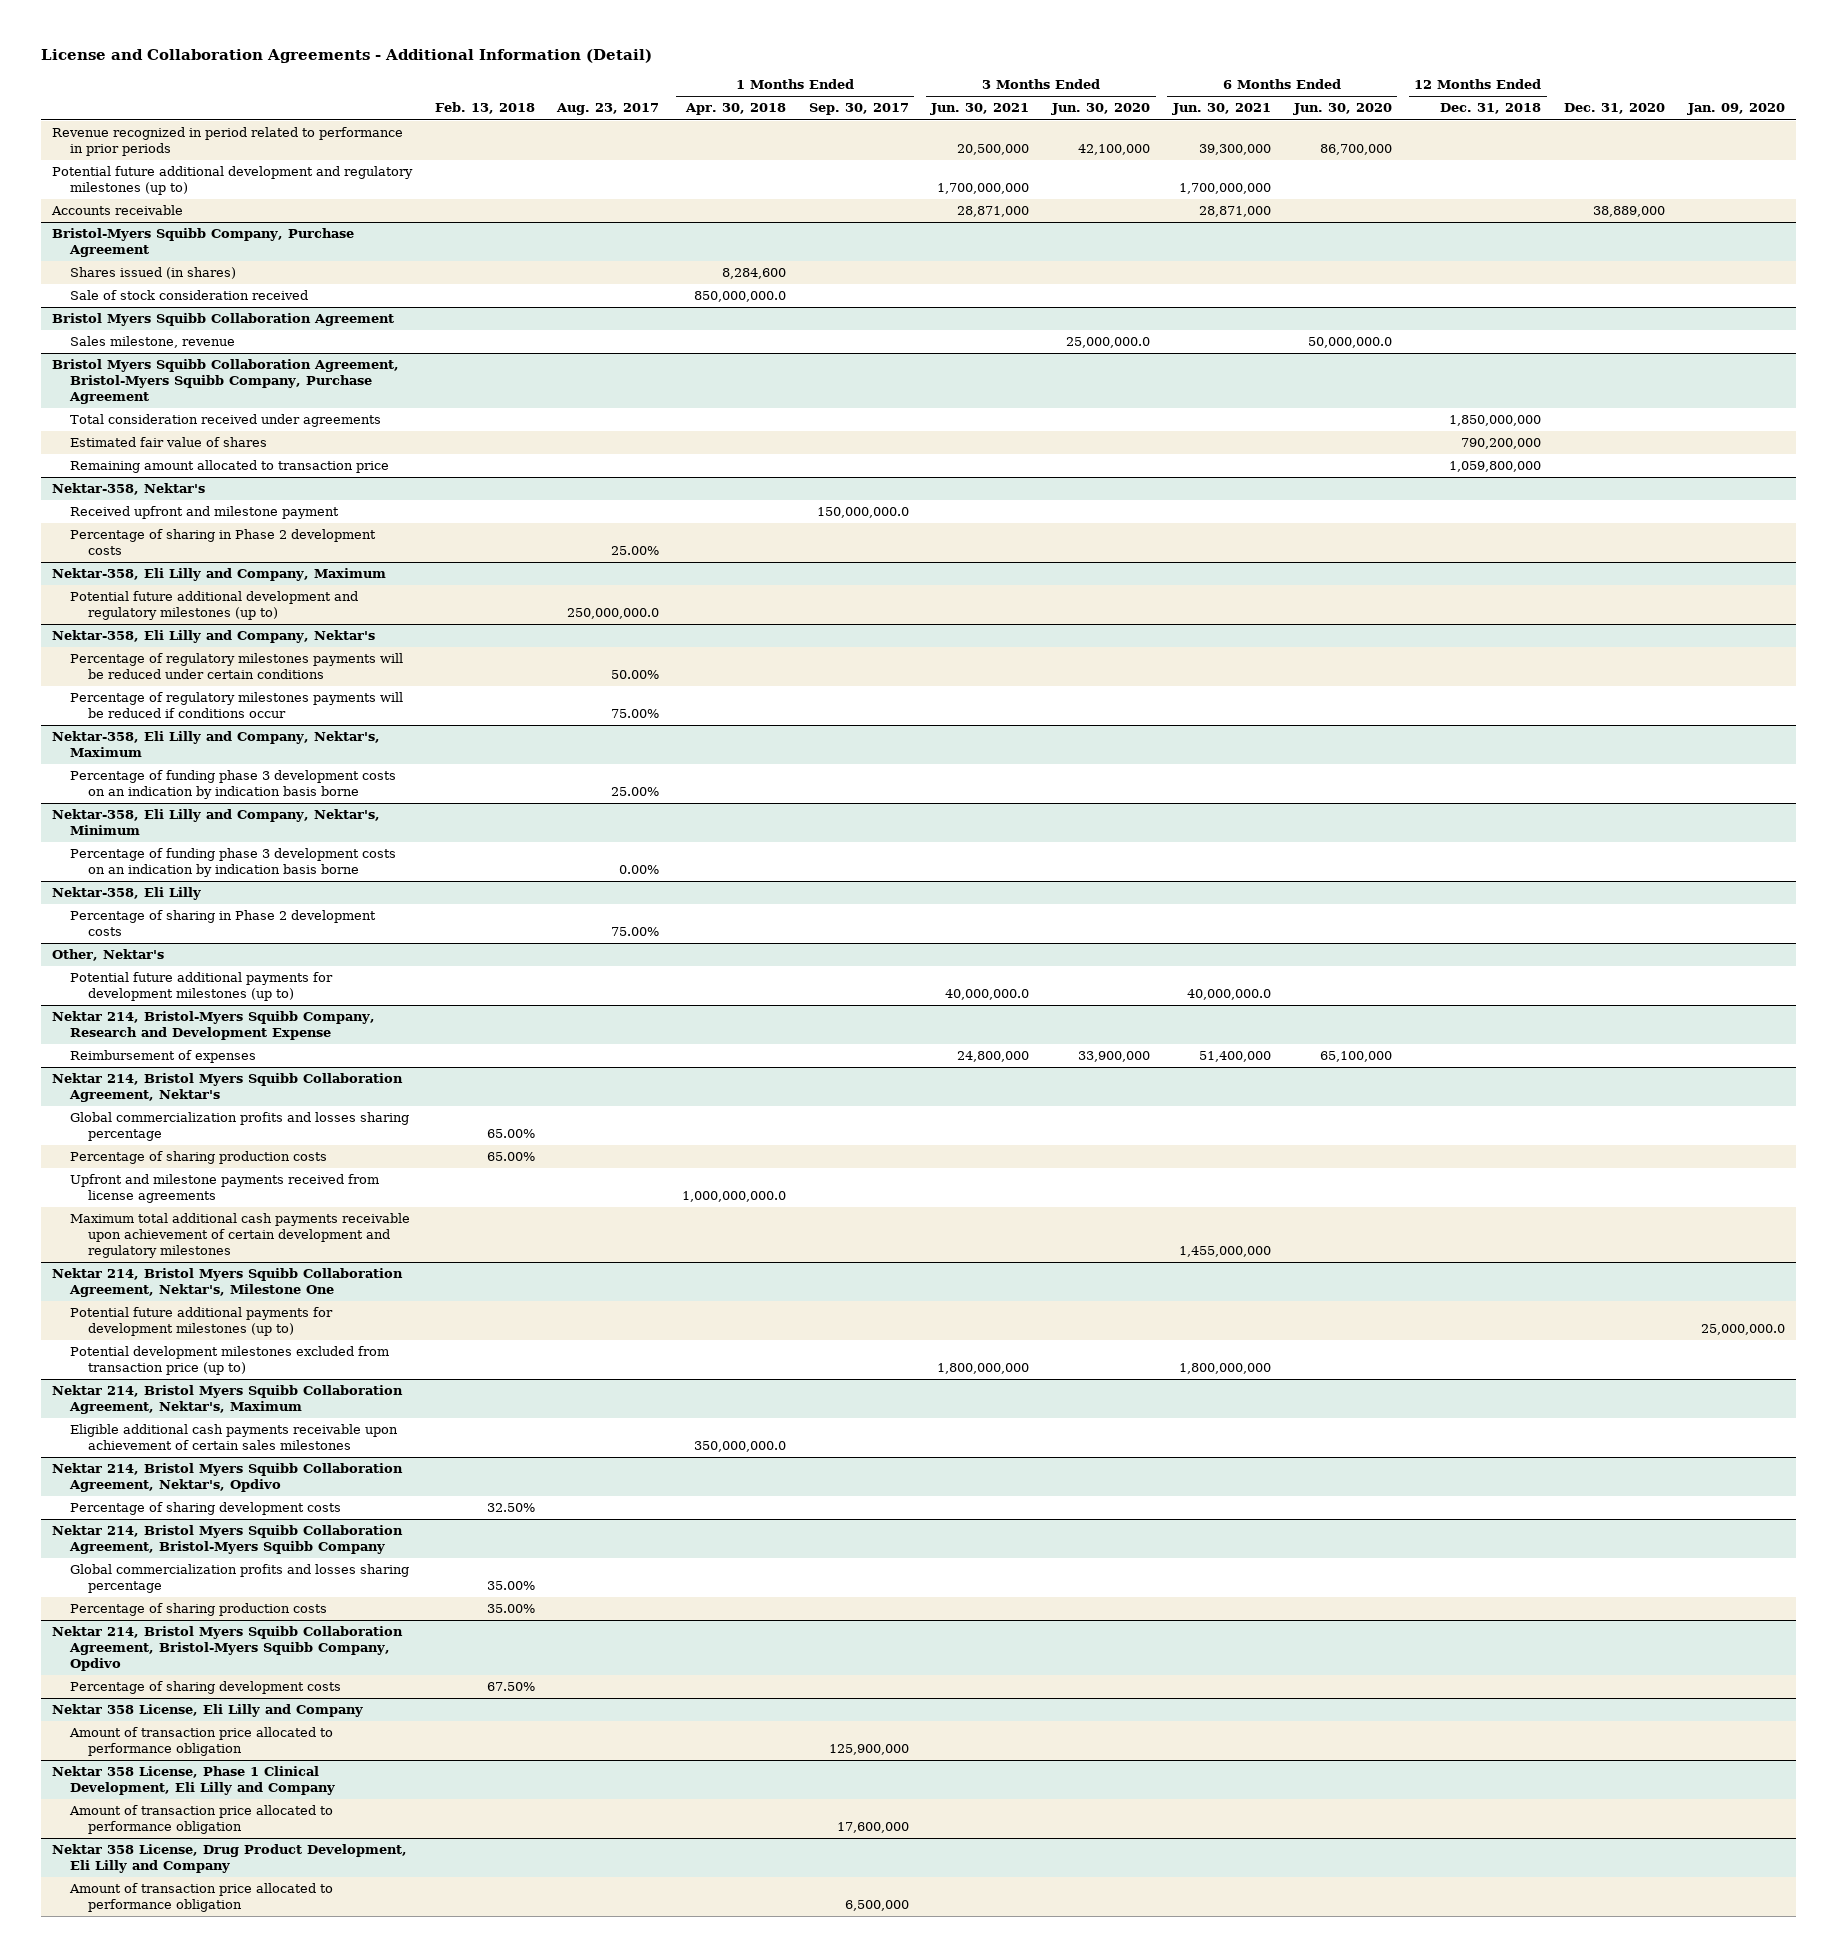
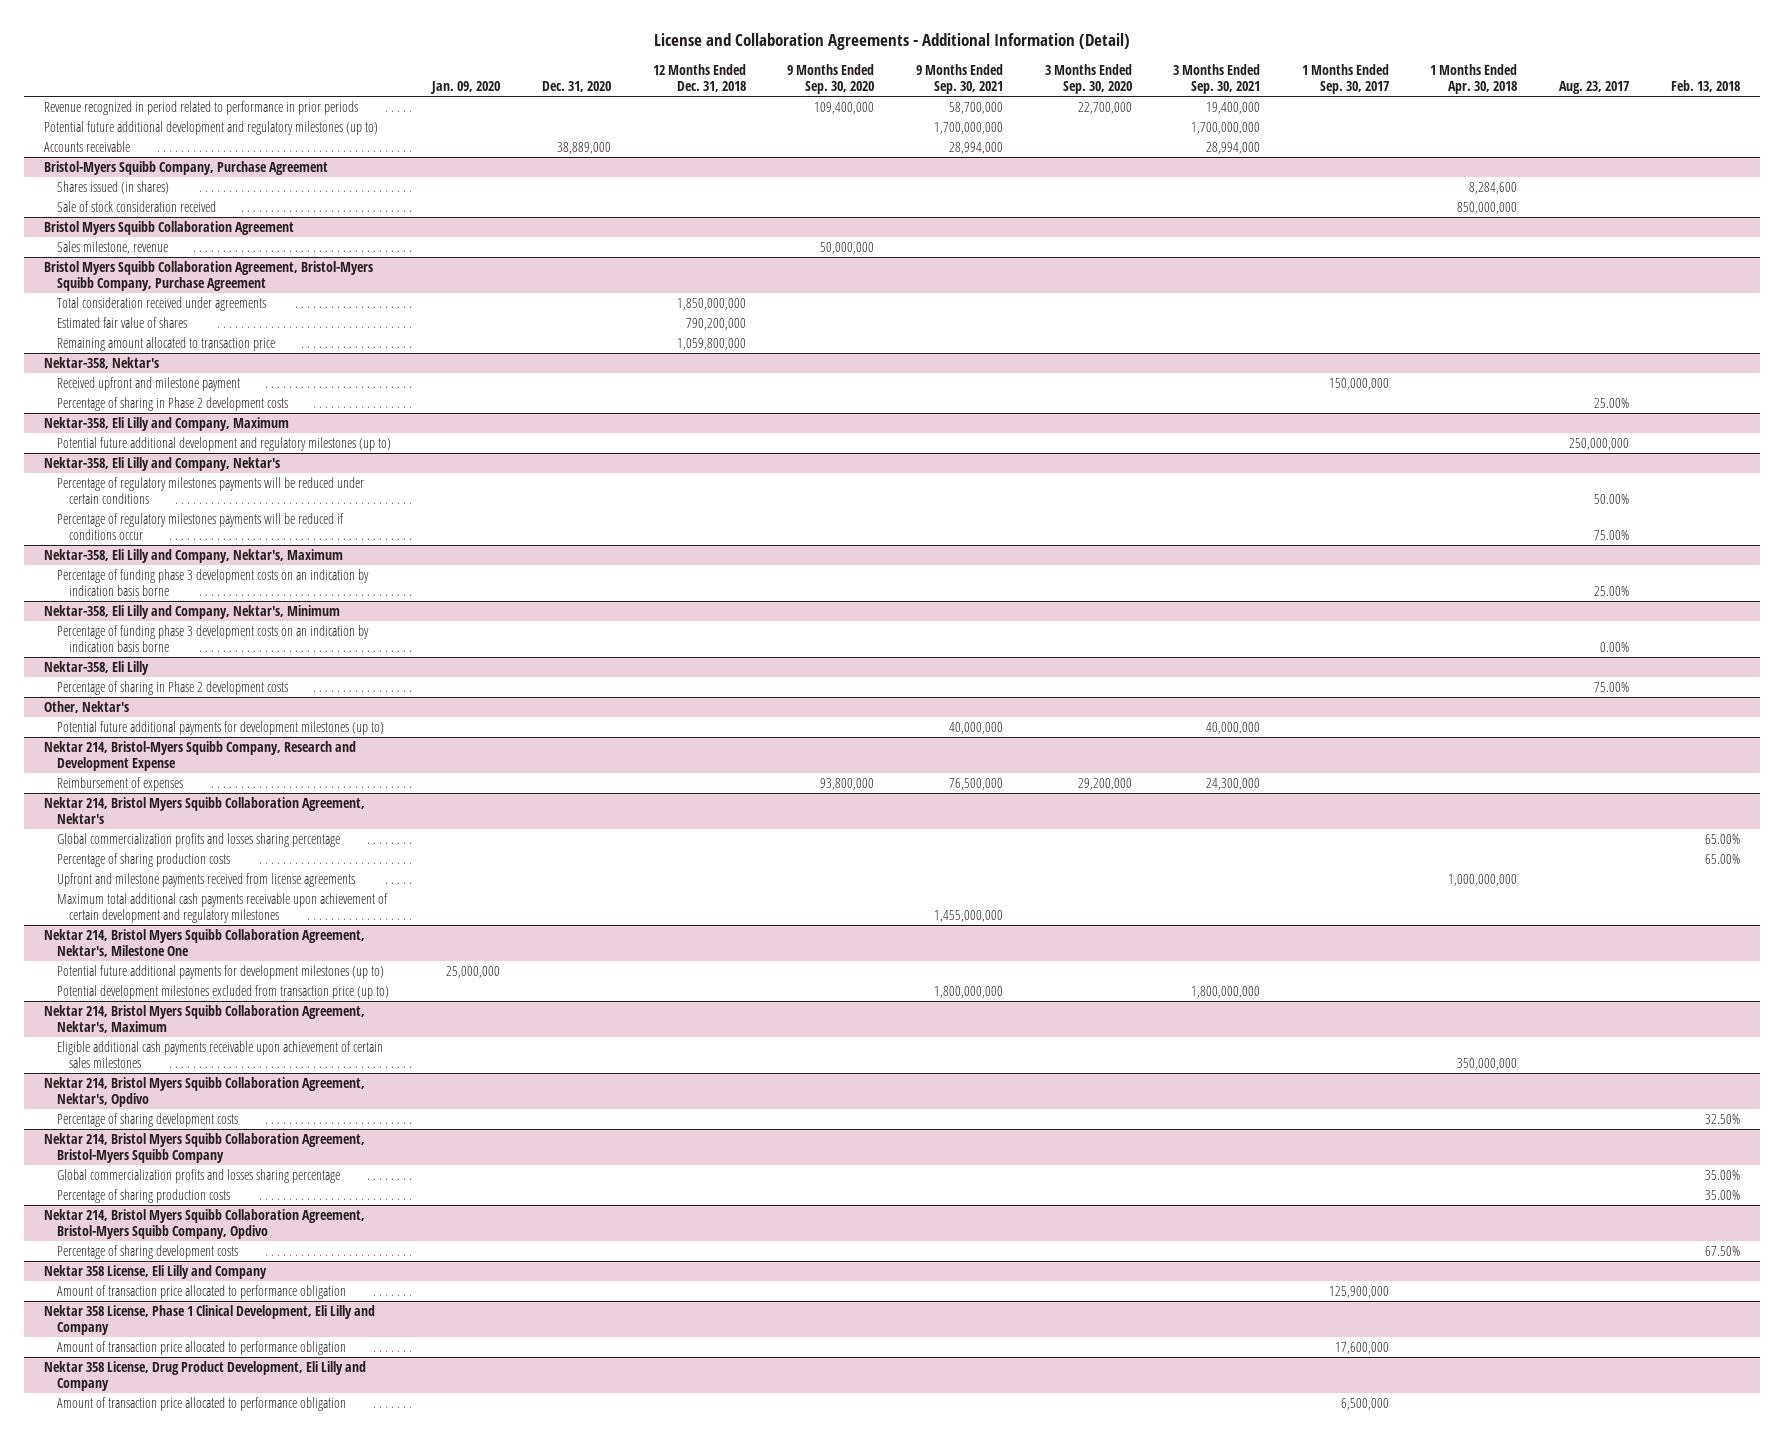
- | Feb. 13, 2018 | Aug. 23, 2017 | 1 Months Ended Apr. 30, 2018 | 1 Months Ended Sep. 30, 2017 | 3 Months Ended Jun. 30, 2021 | 3 Months Ended Jun. 30, 2020 | 6 Months Ended Jun. 30, 2021 | 6 Months Ended Jun. 30, 2020 | 12 Months Ended Dec. 31, 2018 | Dec. 31, 2020 | Jan. 09, 2020
+ | Jan. 09, 2020 | Dec. 31, 2020 | 12 Months Ended Dec. 31, 2018 | 9 Months Ended Sep. 30, 2020 | 9 Months Ended Sep. 30, 2021 | 3 Months Ended Sep. 30, 2020 | 3 Months Ended Sep. 30, 2021 | 1 Months Ended Sep. 30, 2017 | 1 Months Ended Apr. 30, 2018 | Aug. 23, 2017 | Feb. 13, 2018
@ Bristol-Myers Squibb Company, Purchase Agreement
- Sale of stock consideration received | | | 850,000,000.0 | | | | | | | |
+ Sale of stock consideration received | | | | | | | | | 850,000,000 | |
@ Nektar-358, Nektar's
- Received upfront and milestone payment | | | | 150,000,000.0 | | | | | | |
+ Received upfront and milestone payment | | | | | | | | 150,000,000 | | |
@ Nektar-358, Eli Lilly and Company, Maximum
- Potential future additional development and regulatory milestones (up to) | | 250,000,000.0 | | | | | | | | |
+ Potential future additional development and regulatory milestones (up to) | | | | | | | | | | 250,000,000 |
@ Nektar 214, Bristol Myers Squibb Collaboration Agreement, Nektar's
- Upfront and milestone payments received from license agreements | | | 1,000,000,000.0 | | | | | | | |
+ Upfront and milestone payments received from license agreements | | | | | | | | | 1,000,000,000 | |
@ Nektar 214, Bristol Myers Squibb Collaboration Agreement, Nektar's, Milestone One
- Potential future additional payments for development milestones (up to) | | | | | | | | | | | 25,000,000.0
+ Potential future additional payments for development milestones (up to) | 25,000,000 | | | | | | | | | |
@ Nektar 214, Bristol Myers Squibb Collaboration Agreement, Nektar's, Maximum
- Eligible additional cash payments receivable upon achievement of certain sales milestones | | | 350,000,000.0 | | | | | | | |
+ Eligible additional cash payments receivable upon achievement of certain sales milestones | | | | | | | | | 350,000,000 | |

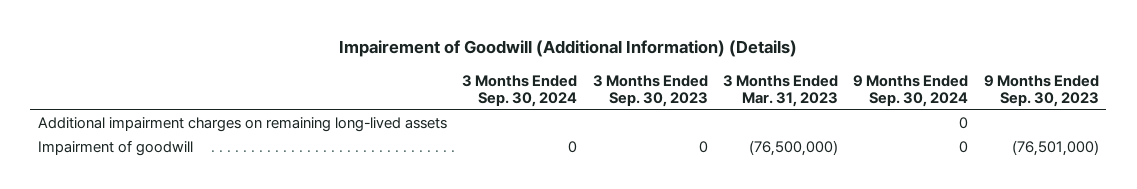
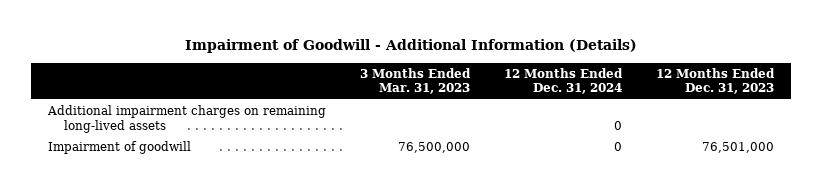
- Impairement of Goodwill (Additional Information) (Details)
+ Impairment of Goodwill - Additional Information (Details)
- | 3 Months Ended Sep. 30, 2024 | 3 Months Ended Sep. 30, 2023 | 3 Months Ended Mar. 31, 2023 | 9 Months Ended Sep. 30, 2024 | 9 Months Ended Sep. 30, 2023
+ | 3 Months Ended Mar. 31, 2023 | 12 Months Ended Dec. 31, 2024 | 12 Months Ended Dec. 31, 2023
- Impairment of goodwill | 0 | 0 | (76,500,000) | 0 | (76,501,000)
+ Impairment of goodwill | 76,500,000 | 0 | 76,501,000

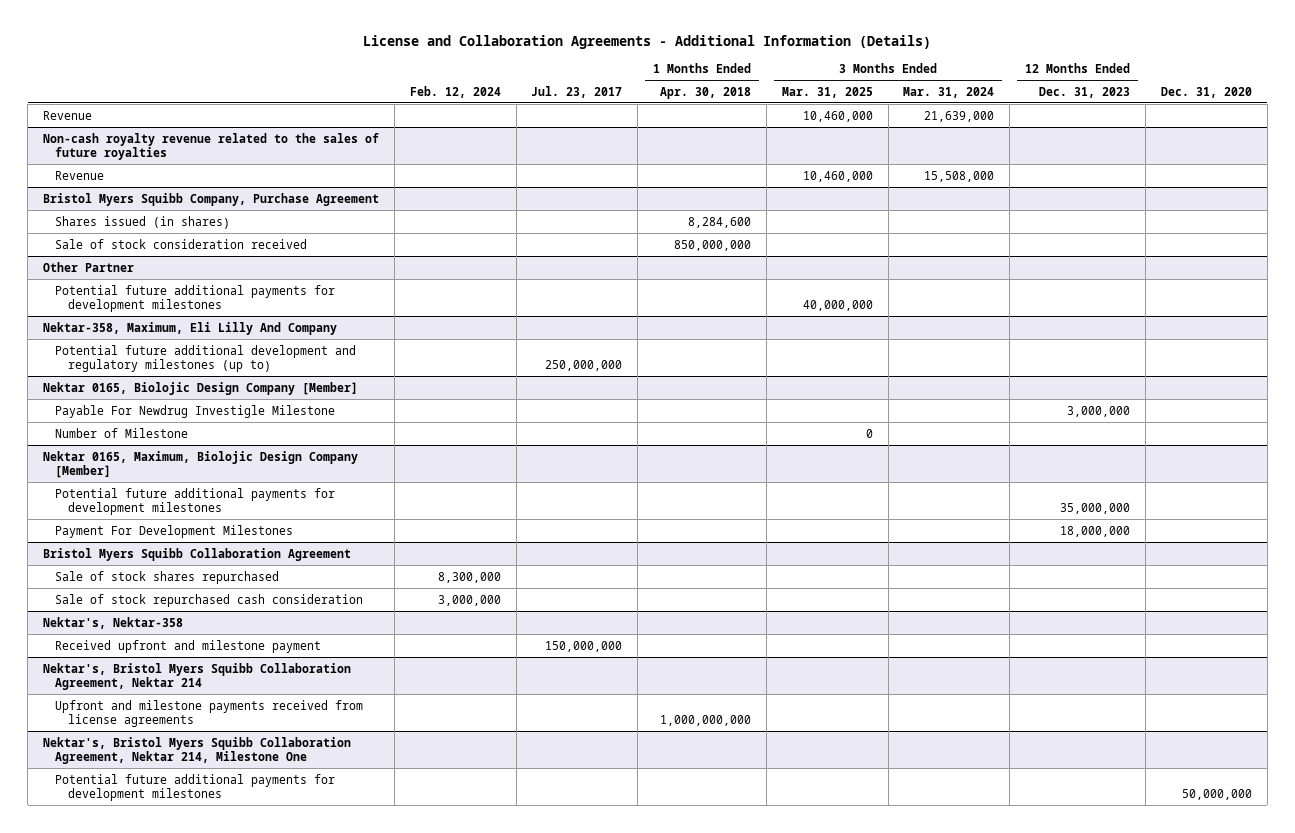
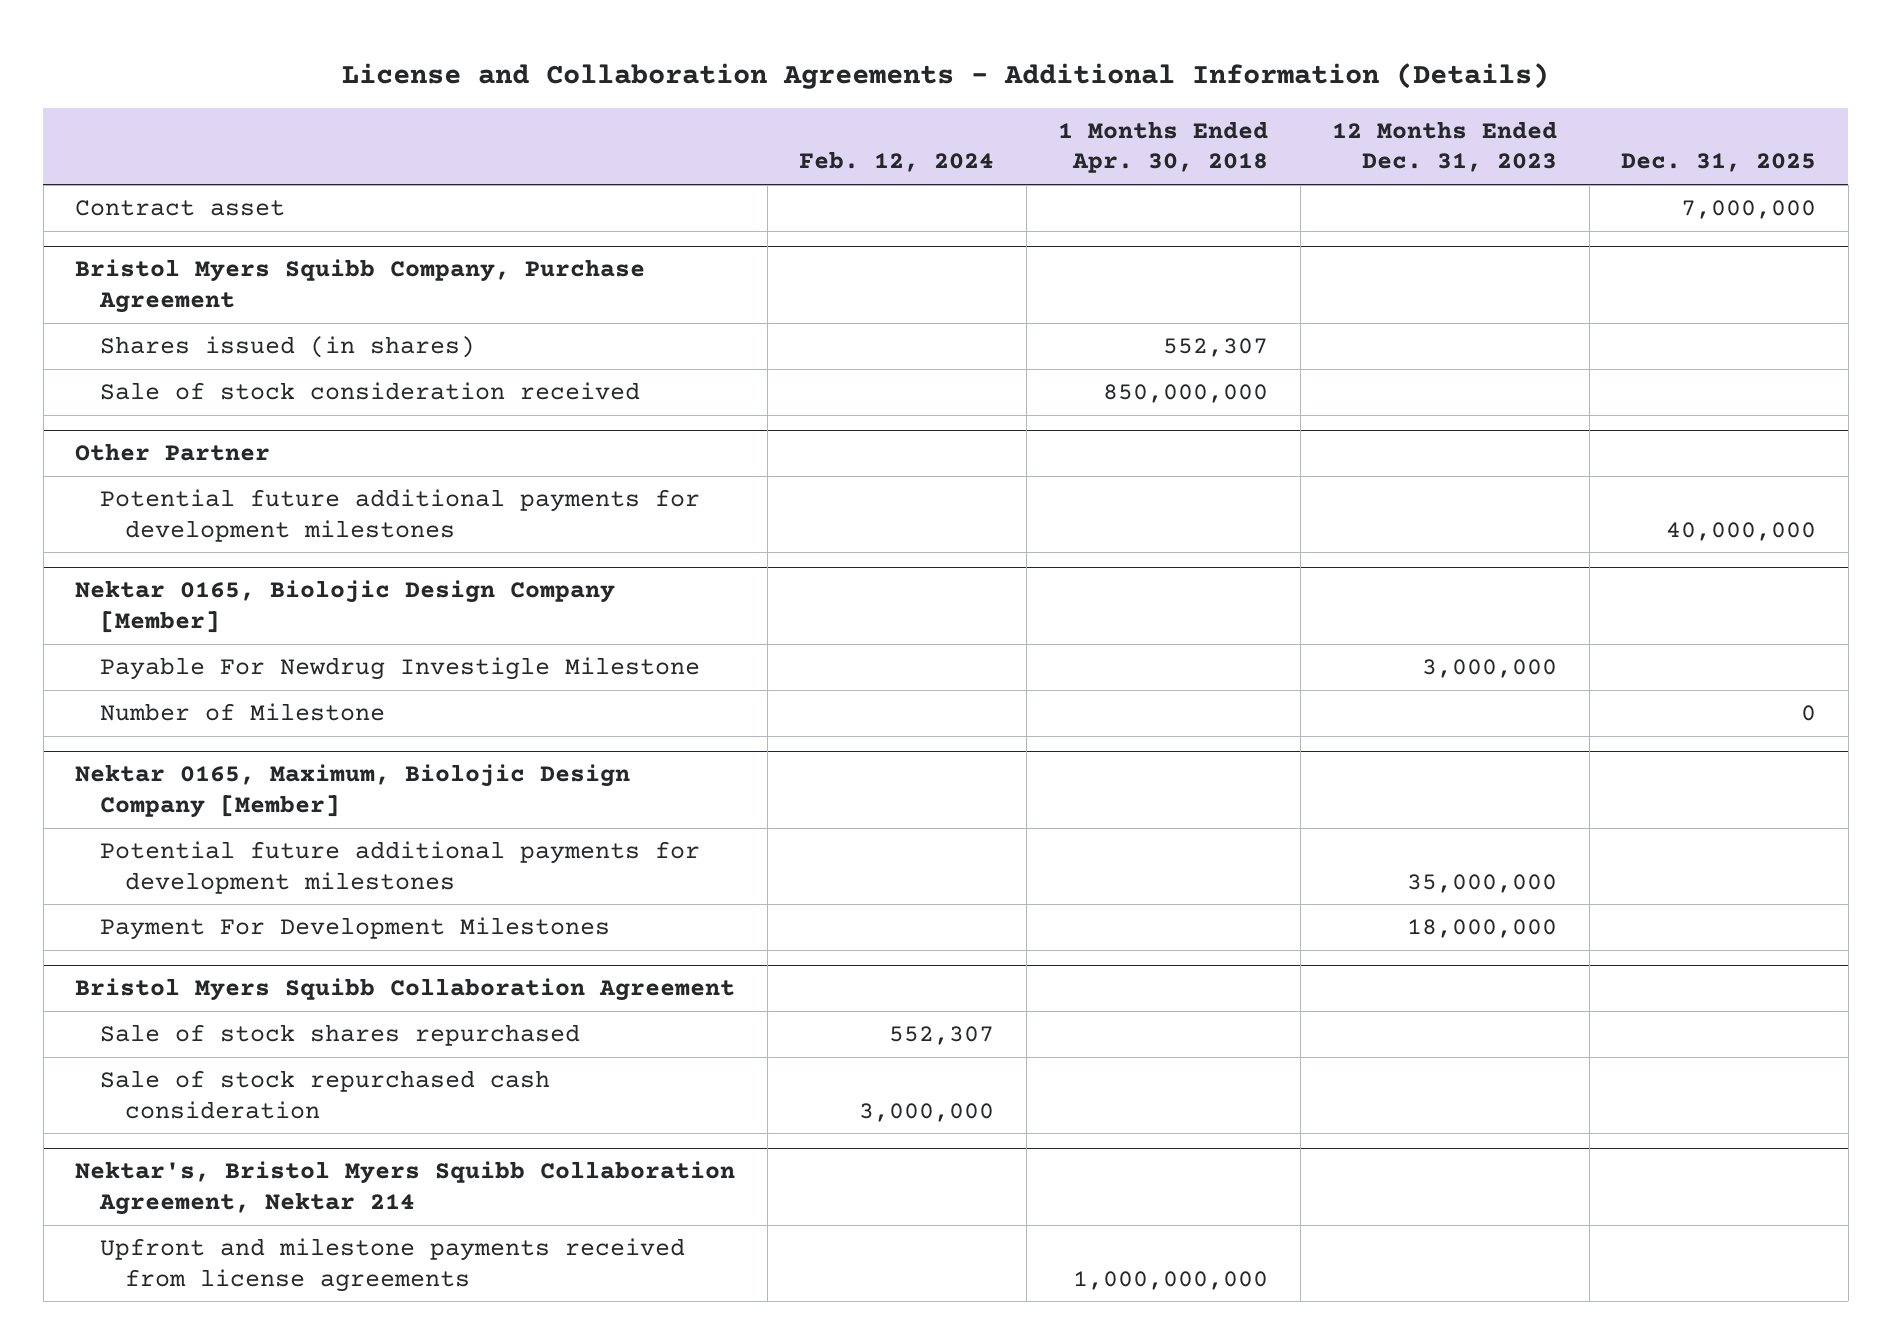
- | Feb. 12, 2024 | Jul. 23, 2017 | 1 Months Ended Apr. 30, 2018 | 3 Months Ended Mar. 31, 2025 | 3 Months Ended Mar. 31, 2024 | 12 Months Ended Dec. 31, 2023 | Dec. 31, 2020
+ | Feb. 12, 2024 | 1 Months Ended Apr. 30, 2018 | 12 Months Ended Dec. 31, 2023 | Dec. 31, 2025
- Revenue | | | | 10,460,000 | 21,639,000 | |
- Non-cash royalty revenue related to the sales of future royalties
- Revenue | | | | 10,460,000 | 15,508,000 | |
+ Contract asset | | | | 7,000,000
@ Bristol Myers Squibb Company, Purchase Agreement
- Shares issued (in shares) | | | 8,284,600 | | | |
+ Shares issued (in shares) | | 552,307 | |
- Nektar-358, Maximum, Eli Lilly And Company
- Potential future additional development and regulatory milestones (up to) | | 250,000,000 | | | | |
@ Bristol Myers Squibb Collaboration Agreement
- Sale of stock shares repurchased | 8,300,000 | | | | | |
+ Sale of stock shares repurchased | 552,307 | | |
- Nektar's, Nektar-358
- Received upfront and milestone payment | | 150,000,000 | | | | |
- Nektar's, Bristol Myers Squibb Collaboration Agreement, Nektar 214, Milestone One
- Potential future additional payments for development milestones | | | | | | | 50,000,000

